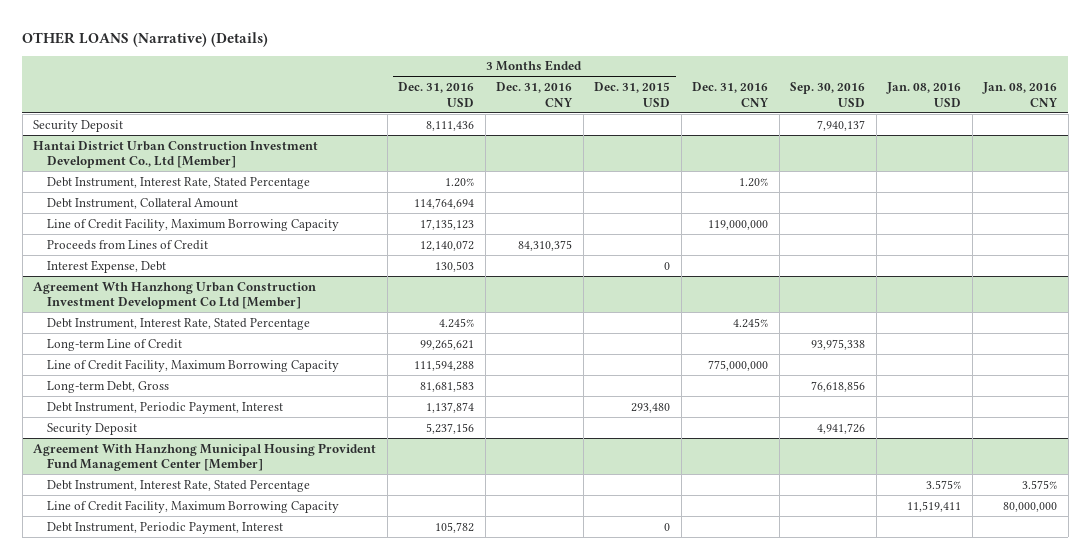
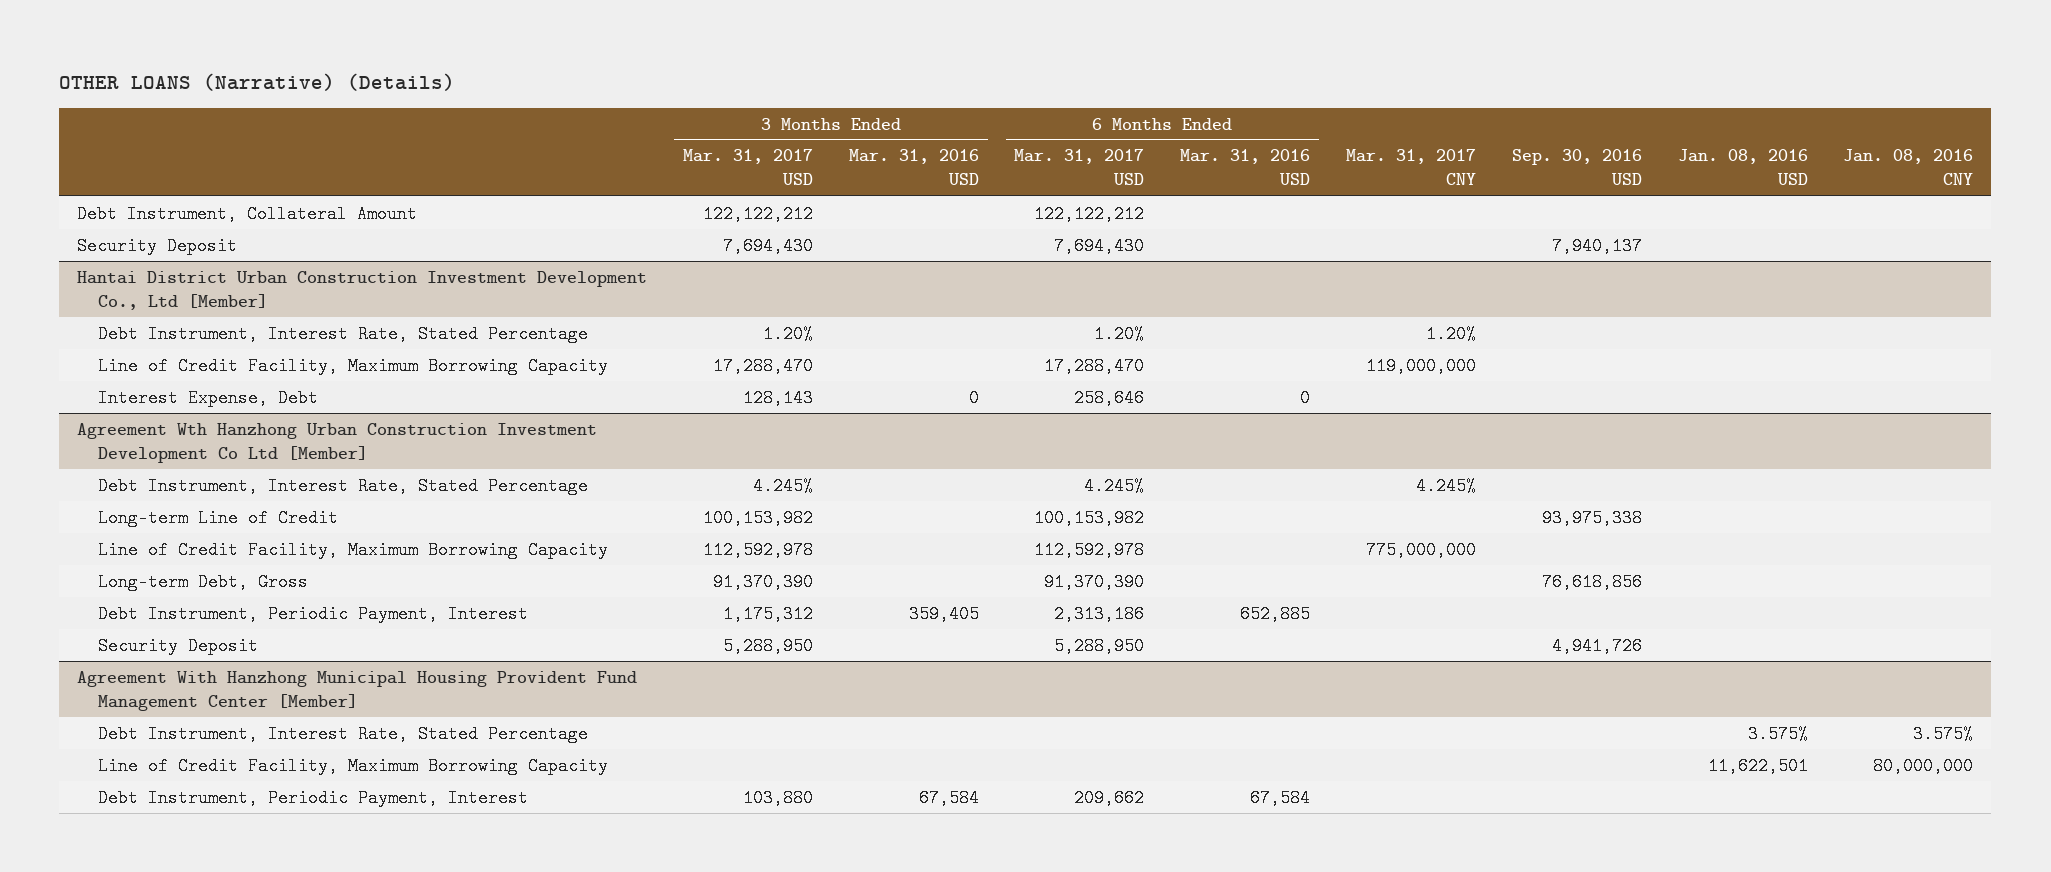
- | 3 Months Ended Dec. 31, 2016 USD | 3 Months Ended Dec. 31, 2016 CNY | 3 Months Ended Dec. 31, 2015 USD | Dec. 31, 2016 CNY | Sep. 30, 2016 USD | Jan. 08, 2016 USD | Jan. 08, 2016 CNY
+ | 3 Months Ended Mar. 31, 2017 USD | 3 Months Ended Mar. 31, 2016 USD | 6 Months Ended Mar. 31, 2017 USD | 6 Months Ended Mar. 31, 2016 USD | Mar. 31, 2017 CNY | Sep. 30, 2016 USD | Jan. 08, 2016 USD | Jan. 08, 2016 CNY
+ Debt Instrument, Collateral Amount | 122,122,212 | | 122,122,212 | | | | |
@ Hantai District Urban Construction Investment Development Co., Ltd [Member]
- Debt Instrument, Collateral Amount | 114,764,694 | | | | | |
- Proceeds from Lines of Credit | 12,140,072 | 84,310,375 | | | | |
@ Agreement With Hanzhong Municipal Housing Provident Fund Management Center [Member]
- Line of Credit Facility, Maximum Borrowing Capacity | | | | | | 11,519,411 | 80,000,000
+ Line of Credit Facility, Maximum Borrowing Capacity | | | | | | | 11,622,501 | 80,000,000

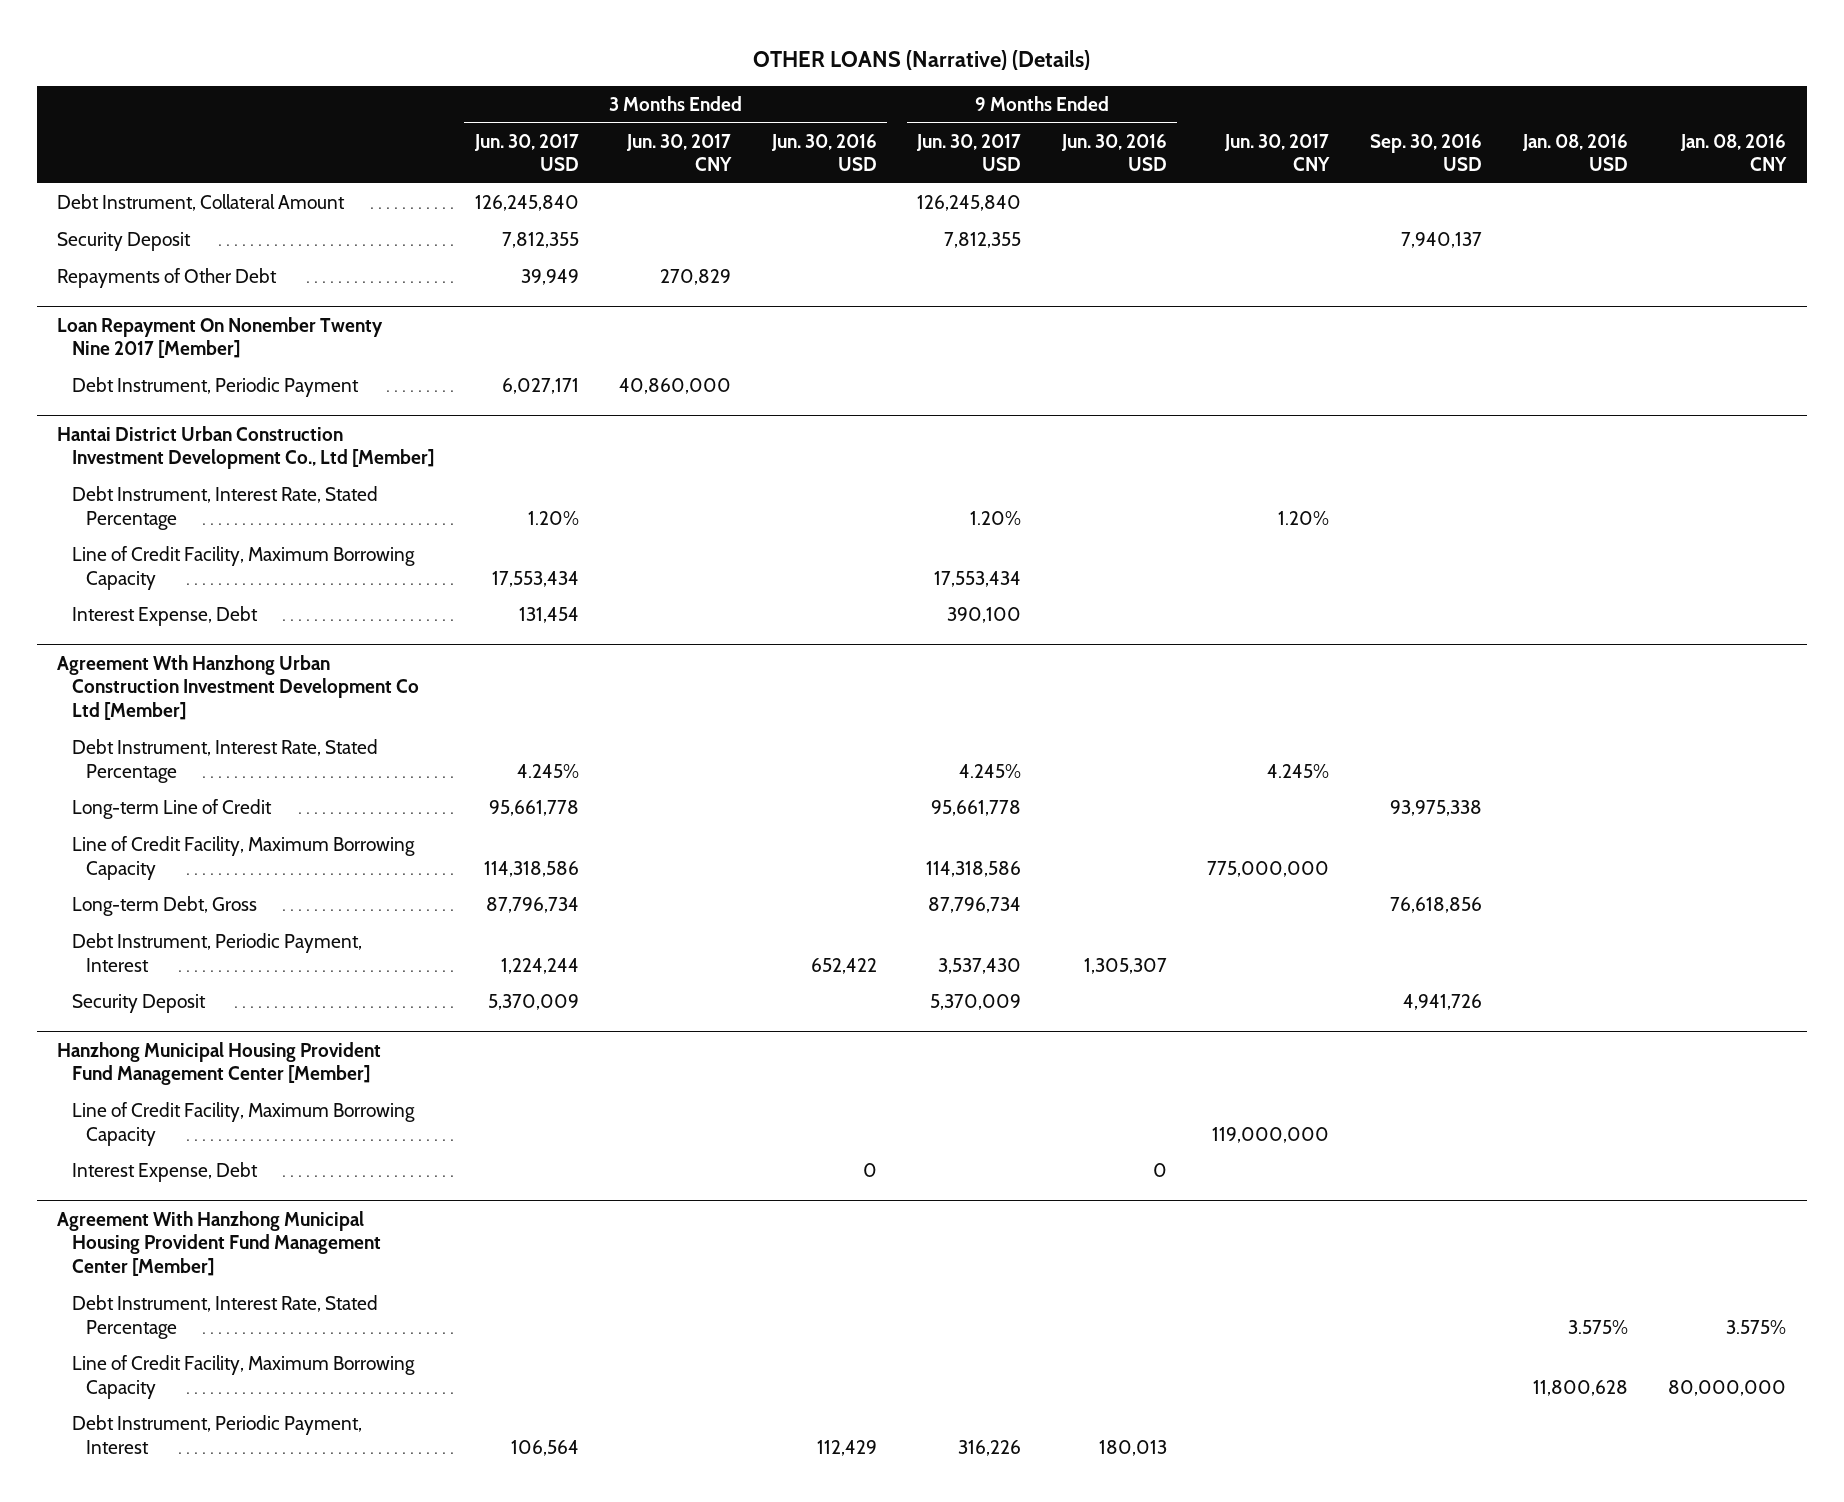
- | 3 Months Ended Mar. 31, 2017 USD | 3 Months Ended Mar. 31, 2016 USD | 6 Months Ended Mar. 31, 2017 USD | 6 Months Ended Mar. 31, 2016 USD | Mar. 31, 2017 CNY | Sep. 30, 2016 USD | Jan. 08, 2016 USD | Jan. 08, 2016 CNY
+ | 3 Months Ended Jun. 30, 2017 USD | 3 Months Ended Jun. 30, 2017 CNY | 3 Months Ended Jun. 30, 2016 USD | 9 Months Ended Jun. 30, 2017 USD | 9 Months Ended Jun. 30, 2016 USD | Jun. 30, 2017 CNY | Sep. 30, 2016 USD | Jan. 08, 2016 USD | Jan. 08, 2016 CNY
+ Repayments of Other Debt | 39,949 | 270,829 | | | | | | |
+ Loan Repayment On Nonember Twenty Nine 2017 [Member]
+ Debt Instrument, Periodic Payment | 6,027,171 | 40,860,000 | | | | | | |
+ Hanzhong Municipal Housing Provident Fund Management Center [Member]
+ Line of Credit Facility, Maximum Borrowing Capacity | | | | | | 119,000,000 | | |
+ Interest Expense, Debt | | | 0 | | 0 | | | |
@ Agreement With Hanzhong Municipal Housing Provident Fund Management Center [Member]
- Line of Credit Facility, Maximum Borrowing Capacity | | | | | | | 11,622,501 | 80,000,000
+ Line of Credit Facility, Maximum Borrowing Capacity | | | | | | | | 11,800,628 | 80,000,000

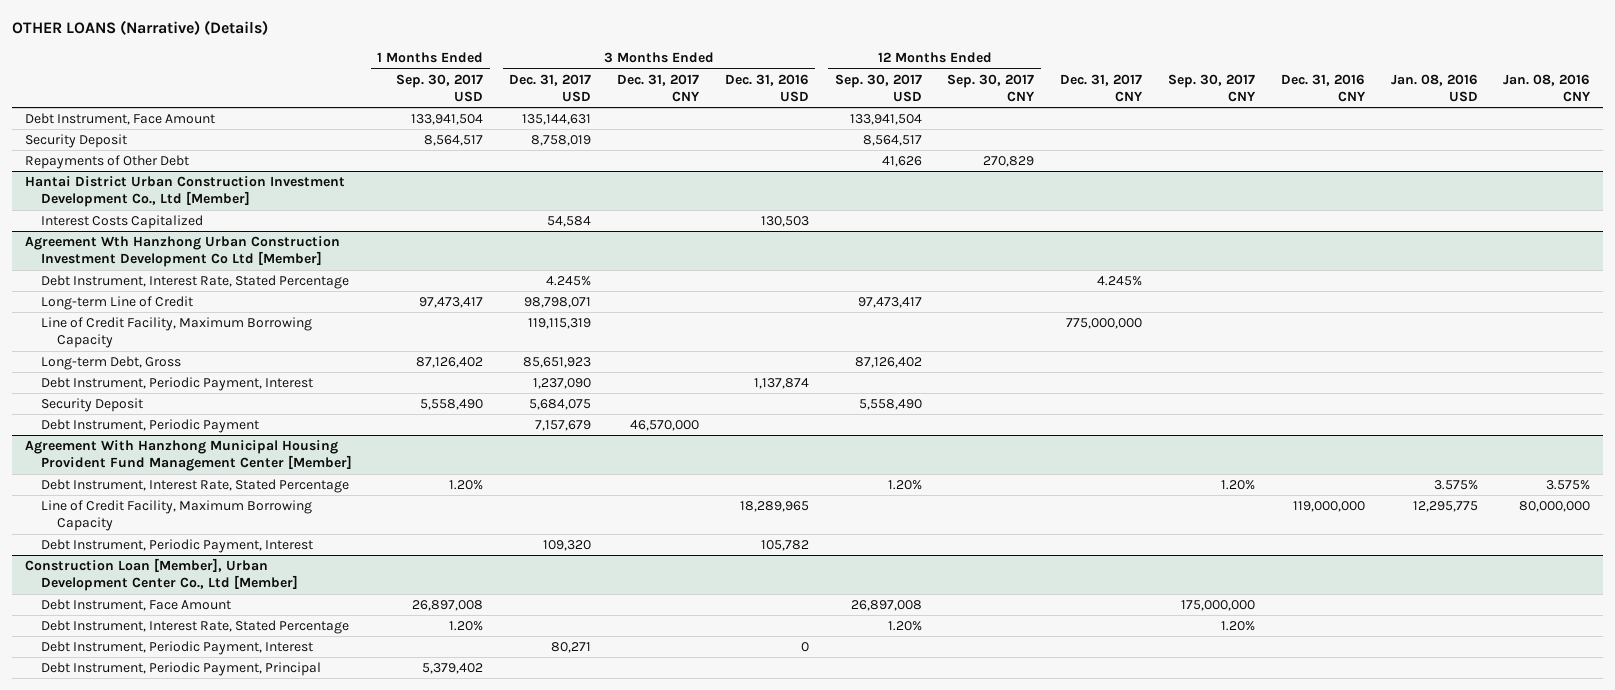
- | 3 Months Ended Jun. 30, 2017 USD | 3 Months Ended Jun. 30, 2017 CNY | 3 Months Ended Jun. 30, 2016 USD | 9 Months Ended Jun. 30, 2017 USD | 9 Months Ended Jun. 30, 2016 USD | Jun. 30, 2017 CNY | Sep. 30, 2016 USD | Jan. 08, 2016 USD | Jan. 08, 2016 CNY
+ | 1 Months Ended Sep. 30, 2017 USD | 3 Months Ended Dec. 31, 2017 USD | 3 Months Ended Dec. 31, 2017 CNY | 3 Months Ended Dec. 31, 2016 USD | 12 Months Ended Sep. 30, 2017 USD | 12 Months Ended Sep. 30, 2017 CNY | Dec. 31, 2017 CNY | Sep. 30, 2017 CNY | Dec. 31, 2016 CNY | Jan. 08, 2016 USD | Jan. 08, 2016 CNY
- Debt Instrument, Collateral Amount | 126,245,840 | | | 126,245,840 | | | | |
+ Debt Instrument, Face Amount | 133,941,504 | 135,144,631 | | | 133,941,504 | | | | | |
- Loan Repayment On Nonember Twenty Nine 2017 [Member]
- Debt Instrument, Periodic Payment | 6,027,171 | 40,860,000 | | | | | | |
@ Hantai District Urban Construction Investment Development Co., Ltd [Member]
- Debt Instrument, Interest Rate, Stated Percentage | 1.20% | | | 1.20% | | 1.20% | | |
- Line of Credit Facility, Maximum Borrowing Capacity | 17,553,434 | | | 17,553,434 | | | | |
- Interest Expense, Debt | 131,454 | | | 390,100 | | | | |
+ Interest Costs Capitalized | | 54,584 | | 130,503 | | | | | | |
- Hanzhong Municipal Housing Provident Fund Management Center [Member]
- Line of Credit Facility, Maximum Borrowing Capacity | | | | | | 119,000,000 | | |
- Interest Expense, Debt | | | 0 | | 0 | | | |
@ Agreement Wth Hanzhong Urban Construction Investment Development Co Ltd [Member]
+ Debt Instrument, Periodic Payment | | 7,157,679 | 46,570,000 | | | | | | | |
@ Agreement With Hanzhong Municipal Housing Provident Fund Management Center [Member]
- Line of Credit Facility, Maximum Borrowing Capacity | | | | | | | | 11,800,628 | 80,000,000
+ Line of Credit Facility, Maximum Borrowing Capacity | | | | 18,289,965 | | | | | 119,000,000 | 12,295,775 | 80,000,000
+ Construction Loan [Member], Urban Development Center Co., Ltd [Member]
+ Debt Instrument, Face Amount | 26,897,008 | | | | 26,897,008 | | | 175,000,000 | | |
+ Debt Instrument, Interest Rate, Stated Percentage | 1.20% | | | | 1.20% | | | 1.20% | | |
+ Debt Instrument, Periodic Payment, Interest | | 80,271 | | 0 | | | | | | |
+ Debt Instrument, Periodic Payment, Principal | 5,379,402 | | | | | | | | | |

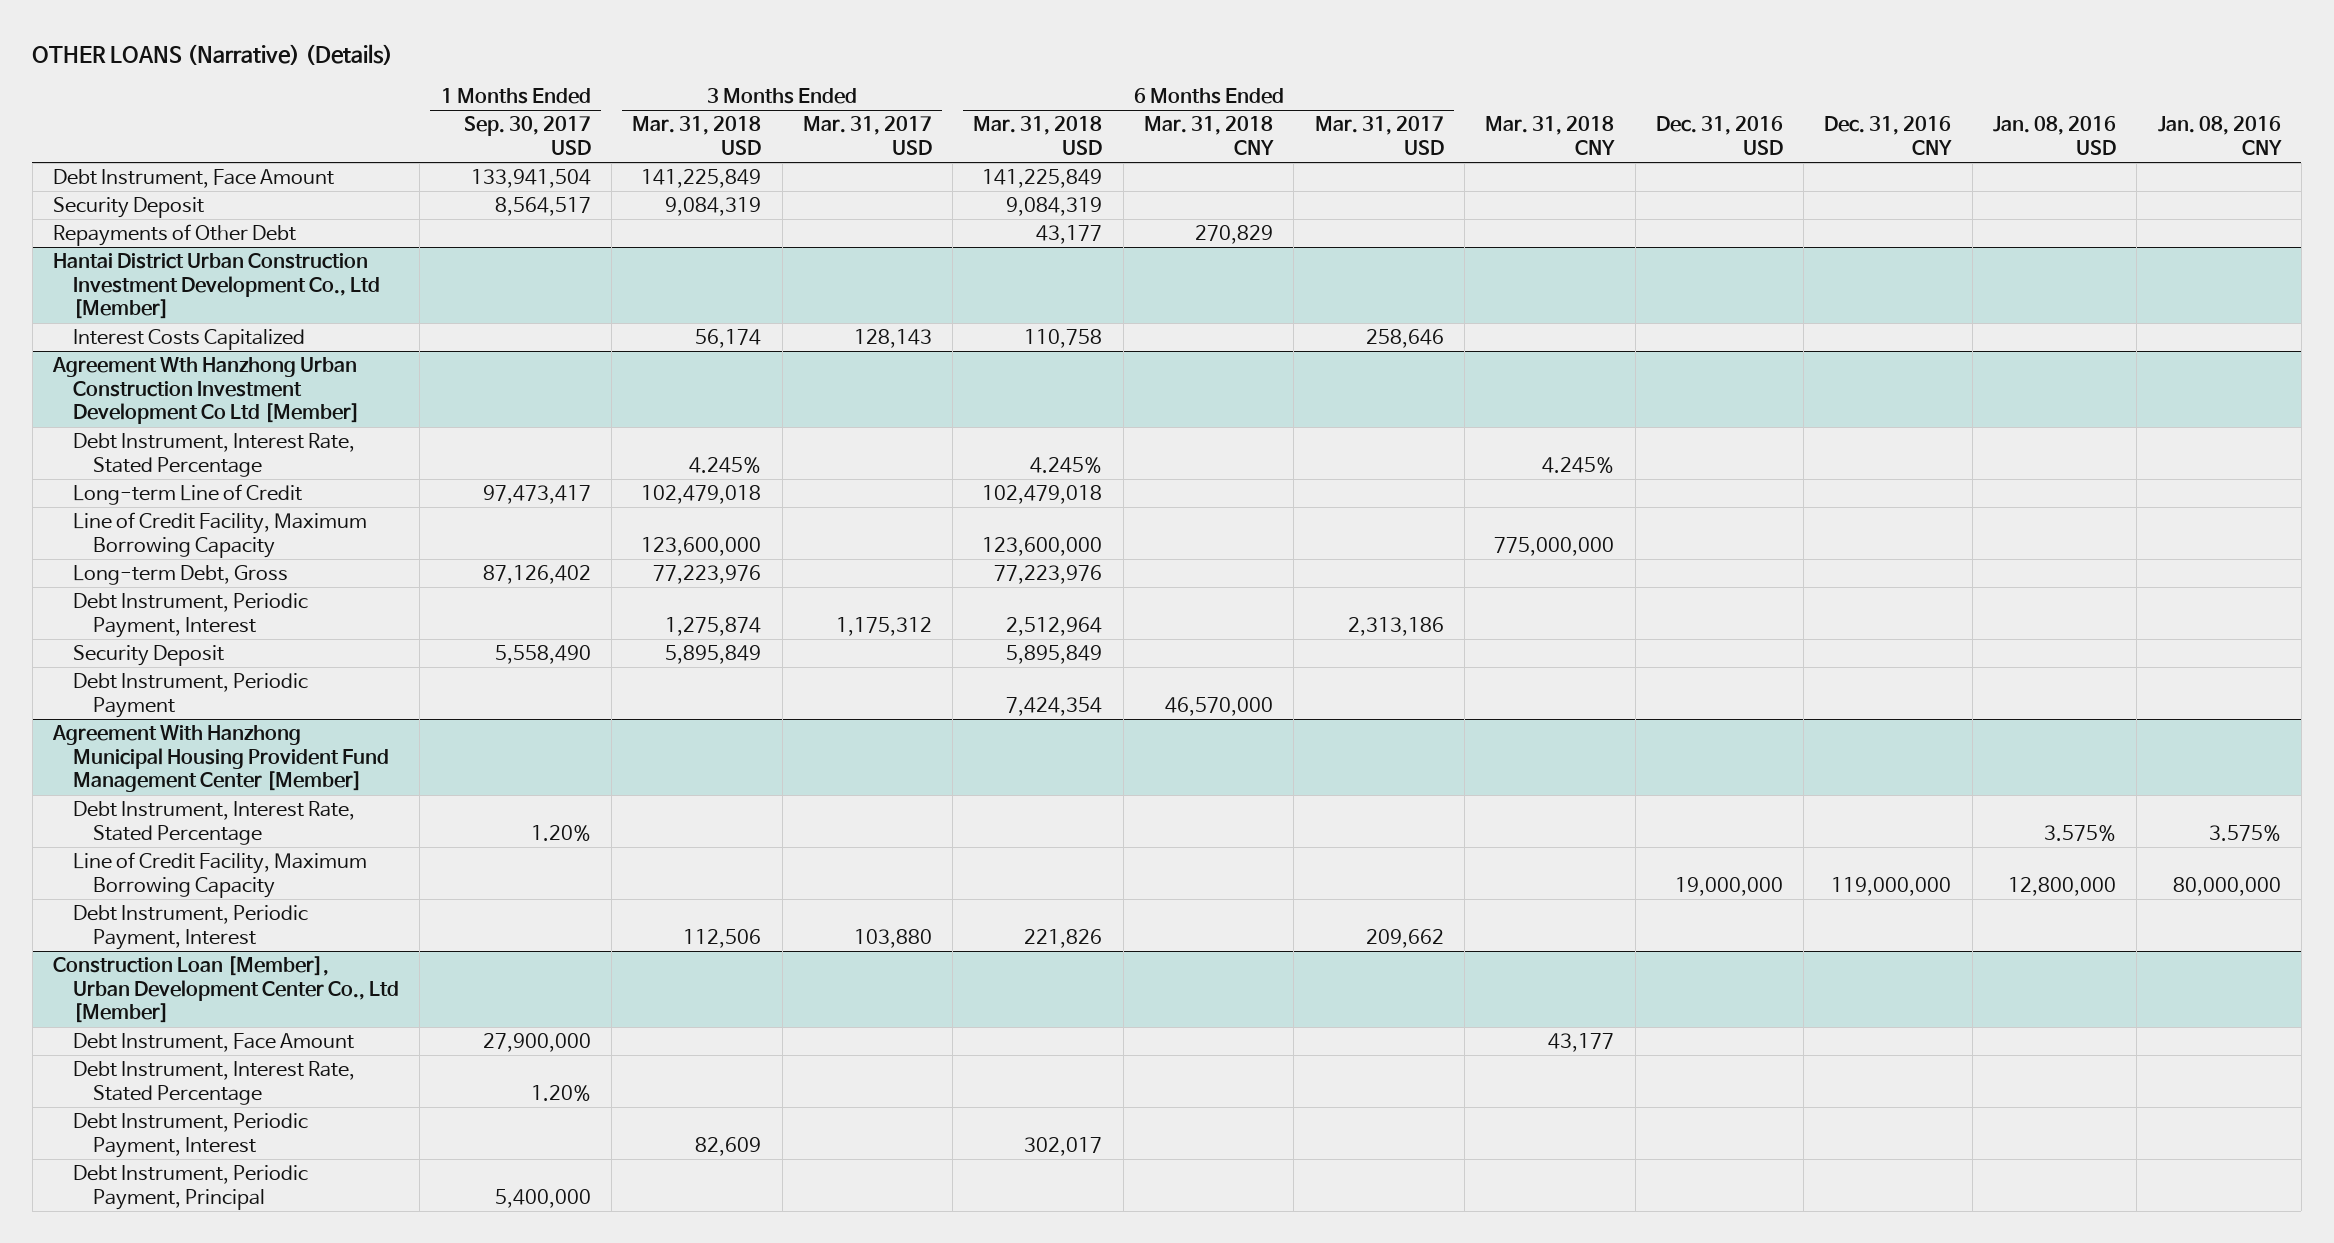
- | 1 Months Ended Sep. 30, 2017 USD | 3 Months Ended Dec. 31, 2017 USD | 3 Months Ended Dec. 31, 2017 CNY | 3 Months Ended Dec. 31, 2016 USD | 12 Months Ended Sep. 30, 2017 USD | 12 Months Ended Sep. 30, 2017 CNY | Dec. 31, 2017 CNY | Sep. 30, 2017 CNY | Dec. 31, 2016 CNY | Jan. 08, 2016 USD | Jan. 08, 2016 CNY
+ | 1 Months Ended Sep. 30, 2017 USD | 3 Months Ended Mar. 31, 2018 USD | 3 Months Ended Mar. 31, 2017 USD | 6 Months Ended Mar. 31, 2018 USD | 6 Months Ended Mar. 31, 2018 CNY | 6 Months Ended Mar. 31, 2017 USD | Mar. 31, 2018 CNY | Dec. 31, 2016 USD | Dec. 31, 2016 CNY | Jan. 08, 2016 USD | Jan. 08, 2016 CNY
@ Agreement With Hanzhong Municipal Housing Provident Fund Management Center [Member]
- Line of Credit Facility, Maximum Borrowing Capacity | | | | 18,289,965 | | | | | 119,000,000 | 12,295,775 | 80,000,000
+ Line of Credit Facility, Maximum Borrowing Capacity | | | | | | | | 19,000,000 | 119,000,000 | 12,800,000 | 80,000,000
@ Construction Loan [Member], Urban Development Center Co., Ltd [Member]
- Debt Instrument, Face Amount | 26,897,008 | | | | 26,897,008 | | | 175,000,000 | | |
+ Debt Instrument, Face Amount | 27,900,000 | | | | | | 43,177 | | | |
- Debt Instrument, Periodic Payment, Principal | 5,379,402 | | | | | | | | | |
+ Debt Instrument, Periodic Payment, Principal | 5,400,000 | | | | | | | | | |

